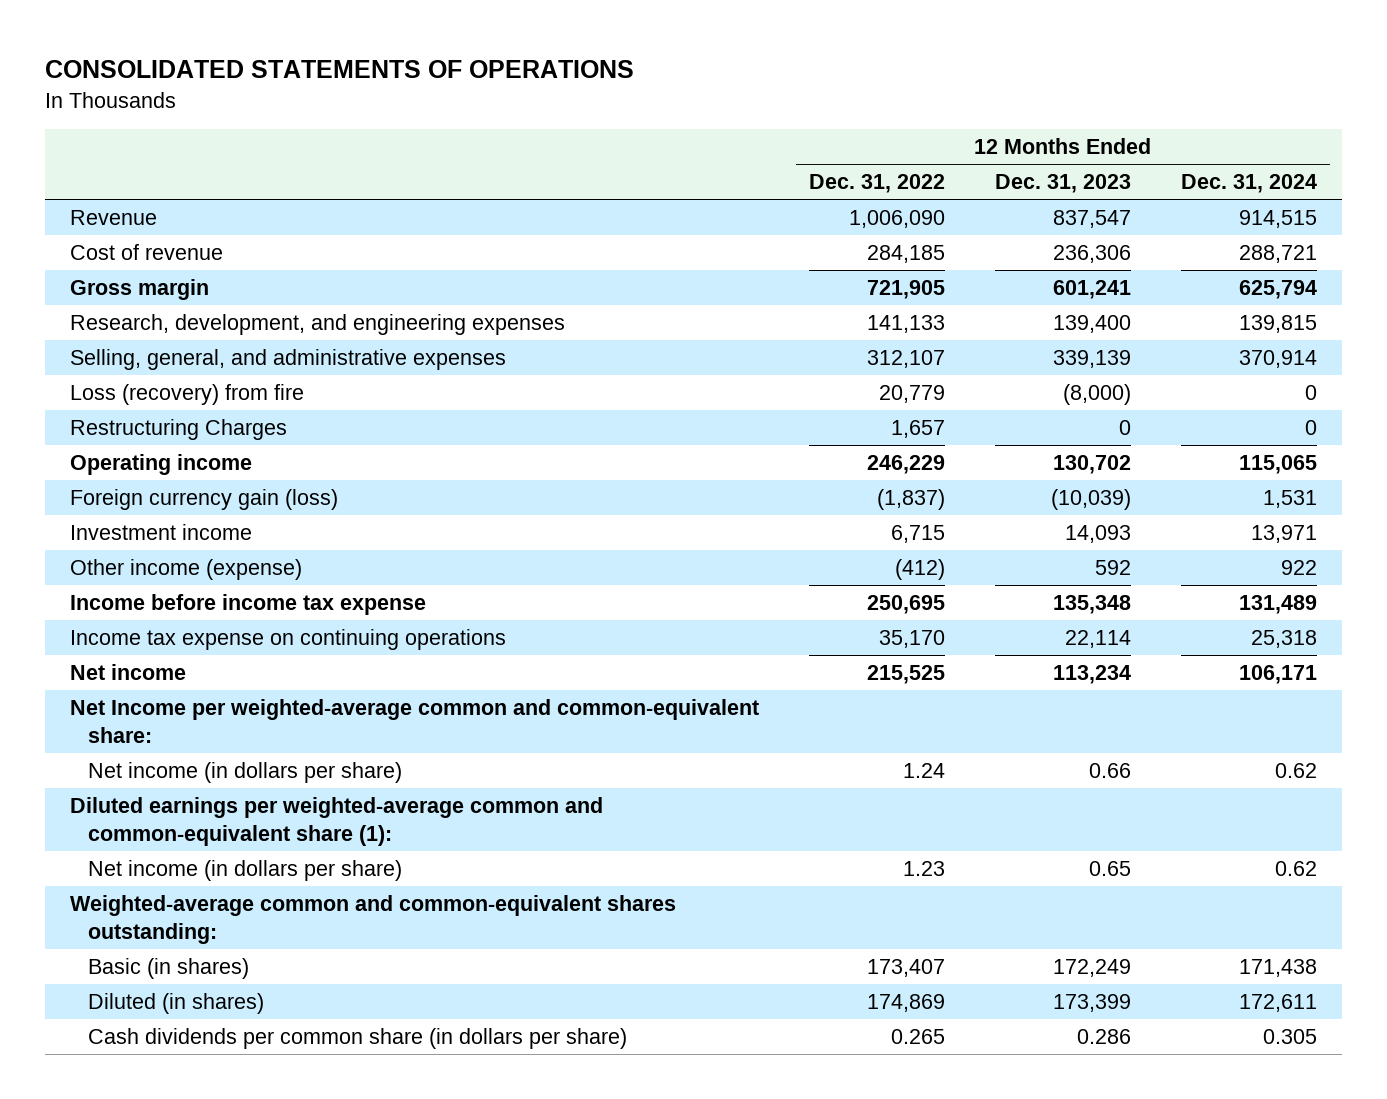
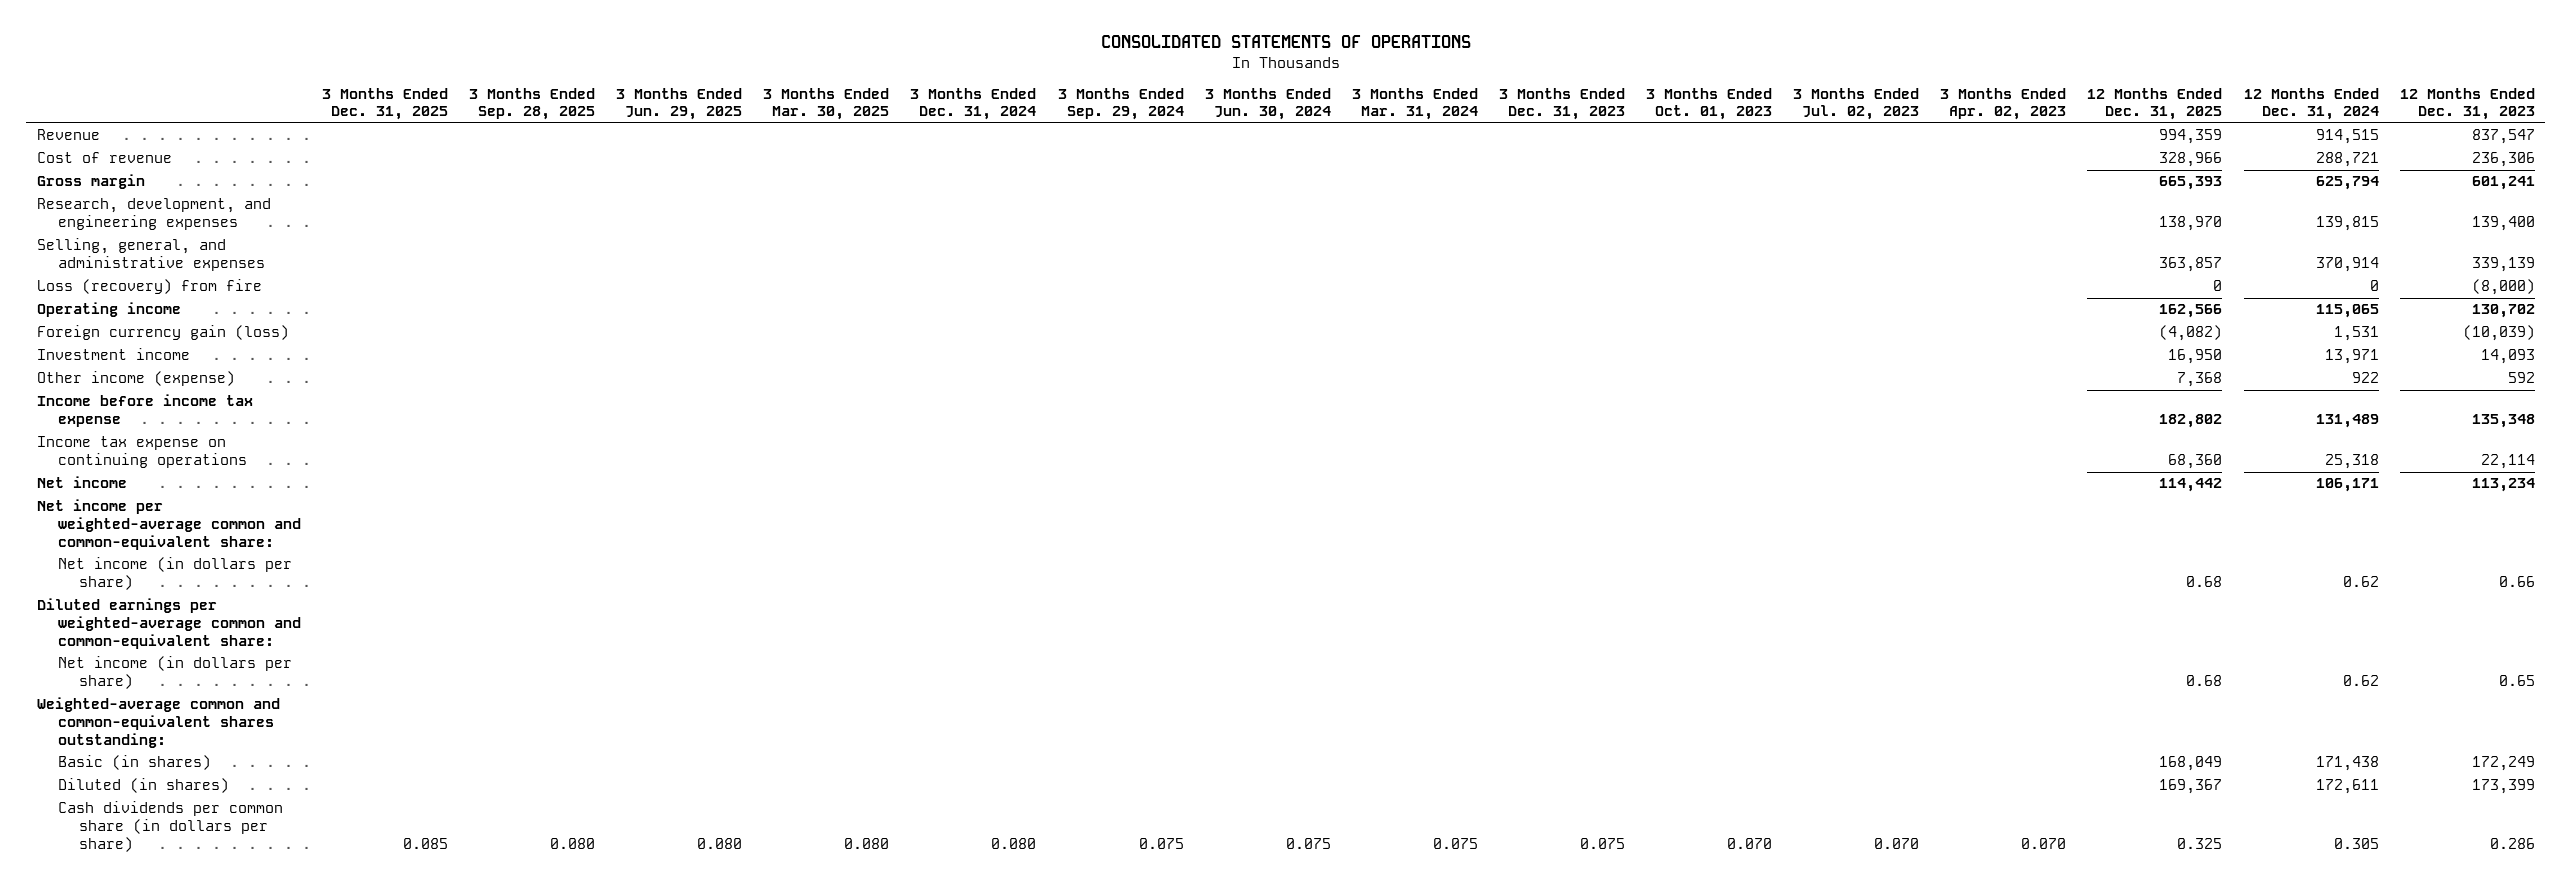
- | 12 Months Ended Dec. 31, 2022 | 12 Months Ended Dec. 31, 2023 | 12 Months Ended Dec. 31, 2024
+ | 3 Months Ended Dec. 31, 2025 | 3 Months Ended Sep. 28, 2025 | 3 Months Ended Jun. 29, 2025 | 3 Months Ended Mar. 30, 2025 | 3 Months Ended Dec. 31, 2024 | 3 Months Ended Sep. 29, 2024 | 3 Months Ended Jun. 30, 2024 | 3 Months Ended Mar. 31, 2024 | 3 Months Ended Dec. 31, 2023 | 3 Months Ended Oct. 01, 2023 | 3 Months Ended Jul. 02, 2023 | 3 Months Ended Apr. 02, 2023 | 12 Months Ended Dec. 31, 2025 | 12 Months Ended Dec. 31, 2024 | 12 Months Ended Dec. 31, 2023
- Restructuring Charges | 1,657 | 0 | 0
- Net Income per weighted-average common and common-equivalent share:
+ Net income per weighted-average common and common-equivalent share:
- Diluted earnings per weighted-average common and common-equivalent share (1):
+ Diluted earnings per weighted-average common and common-equivalent share:

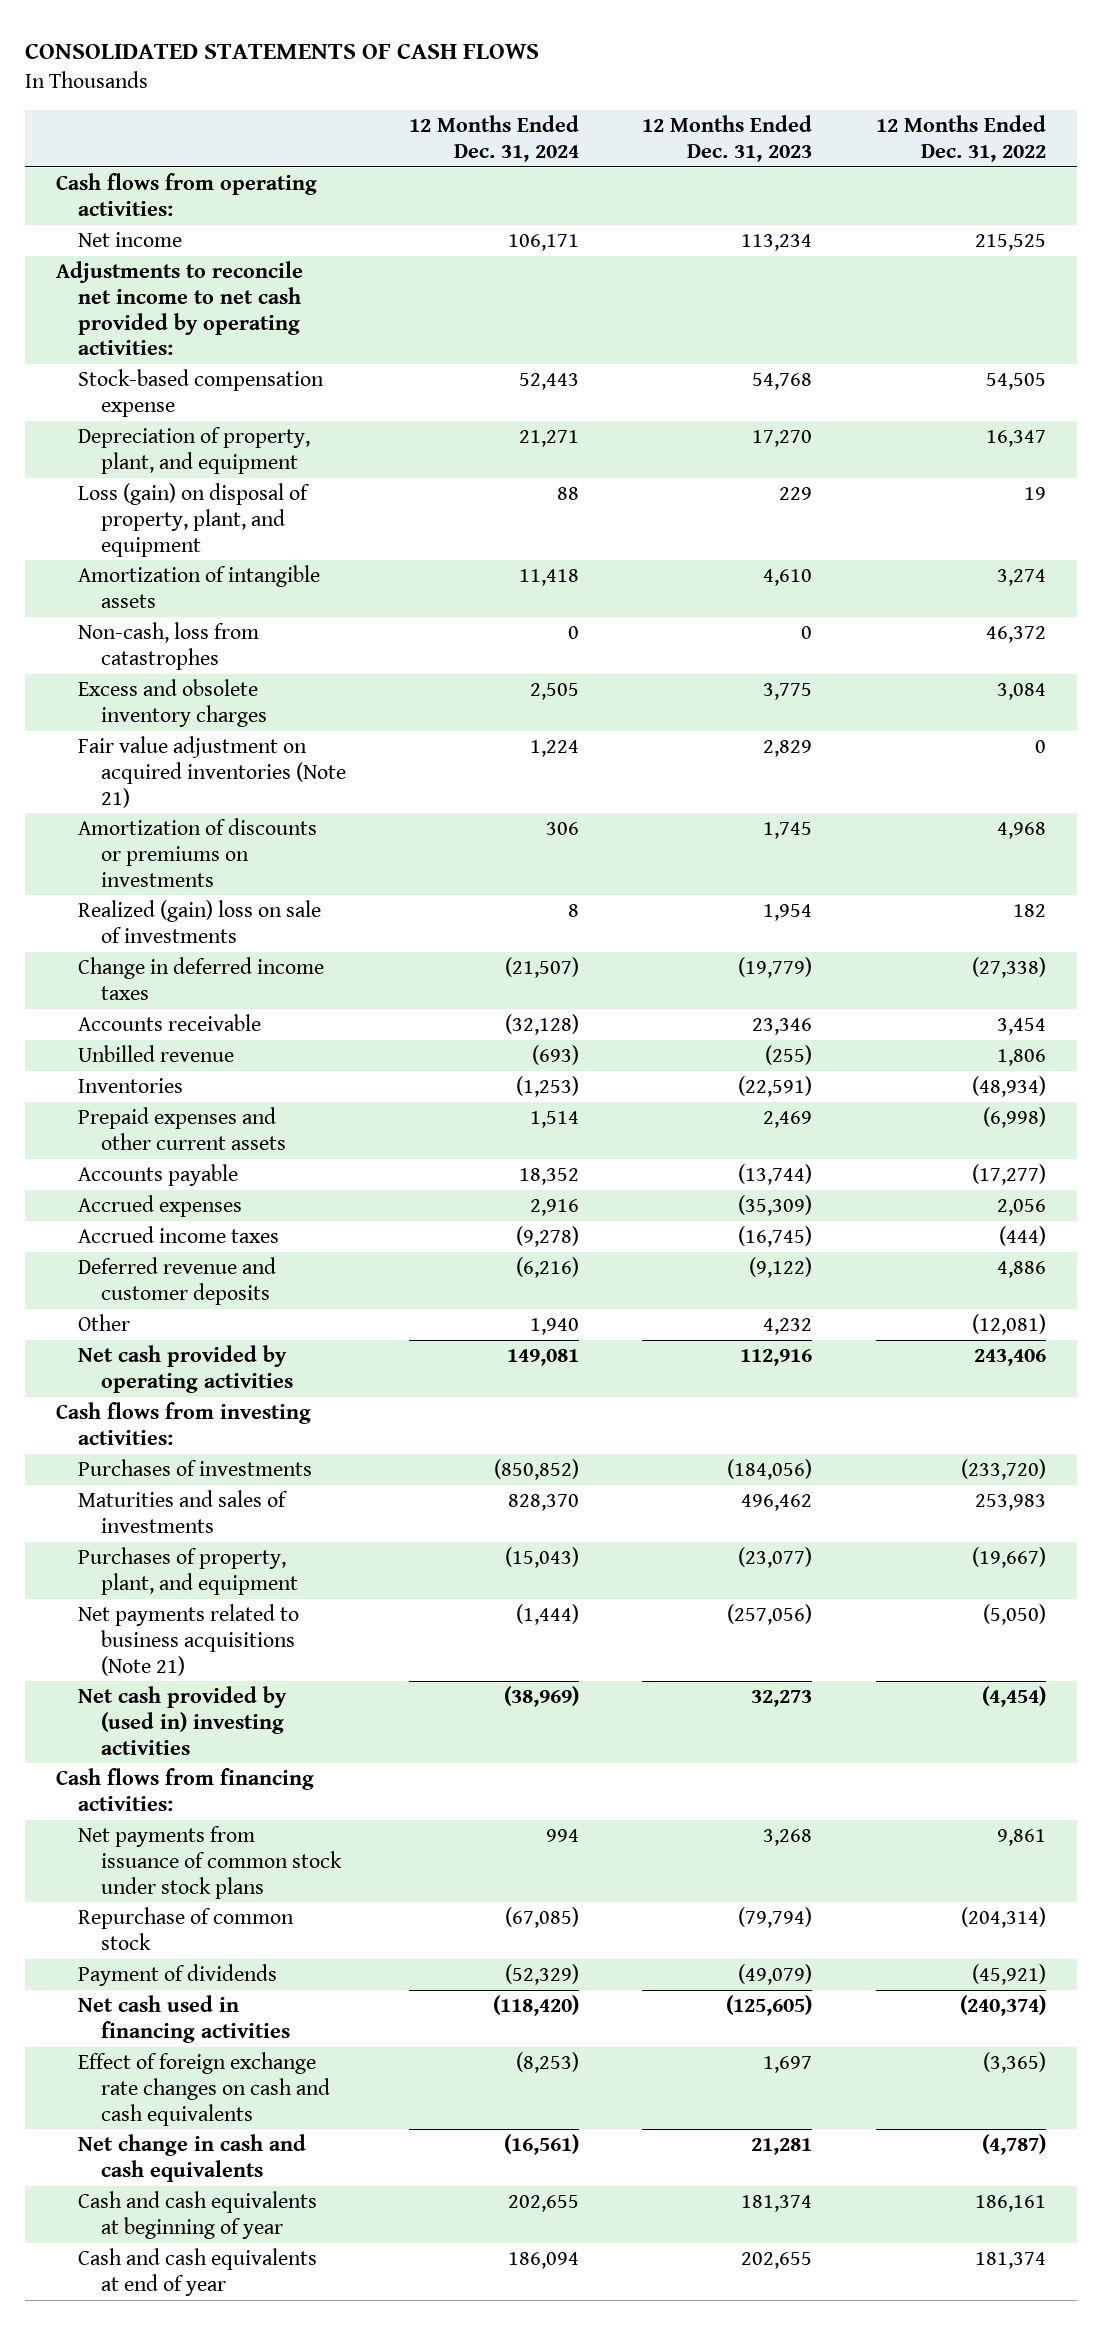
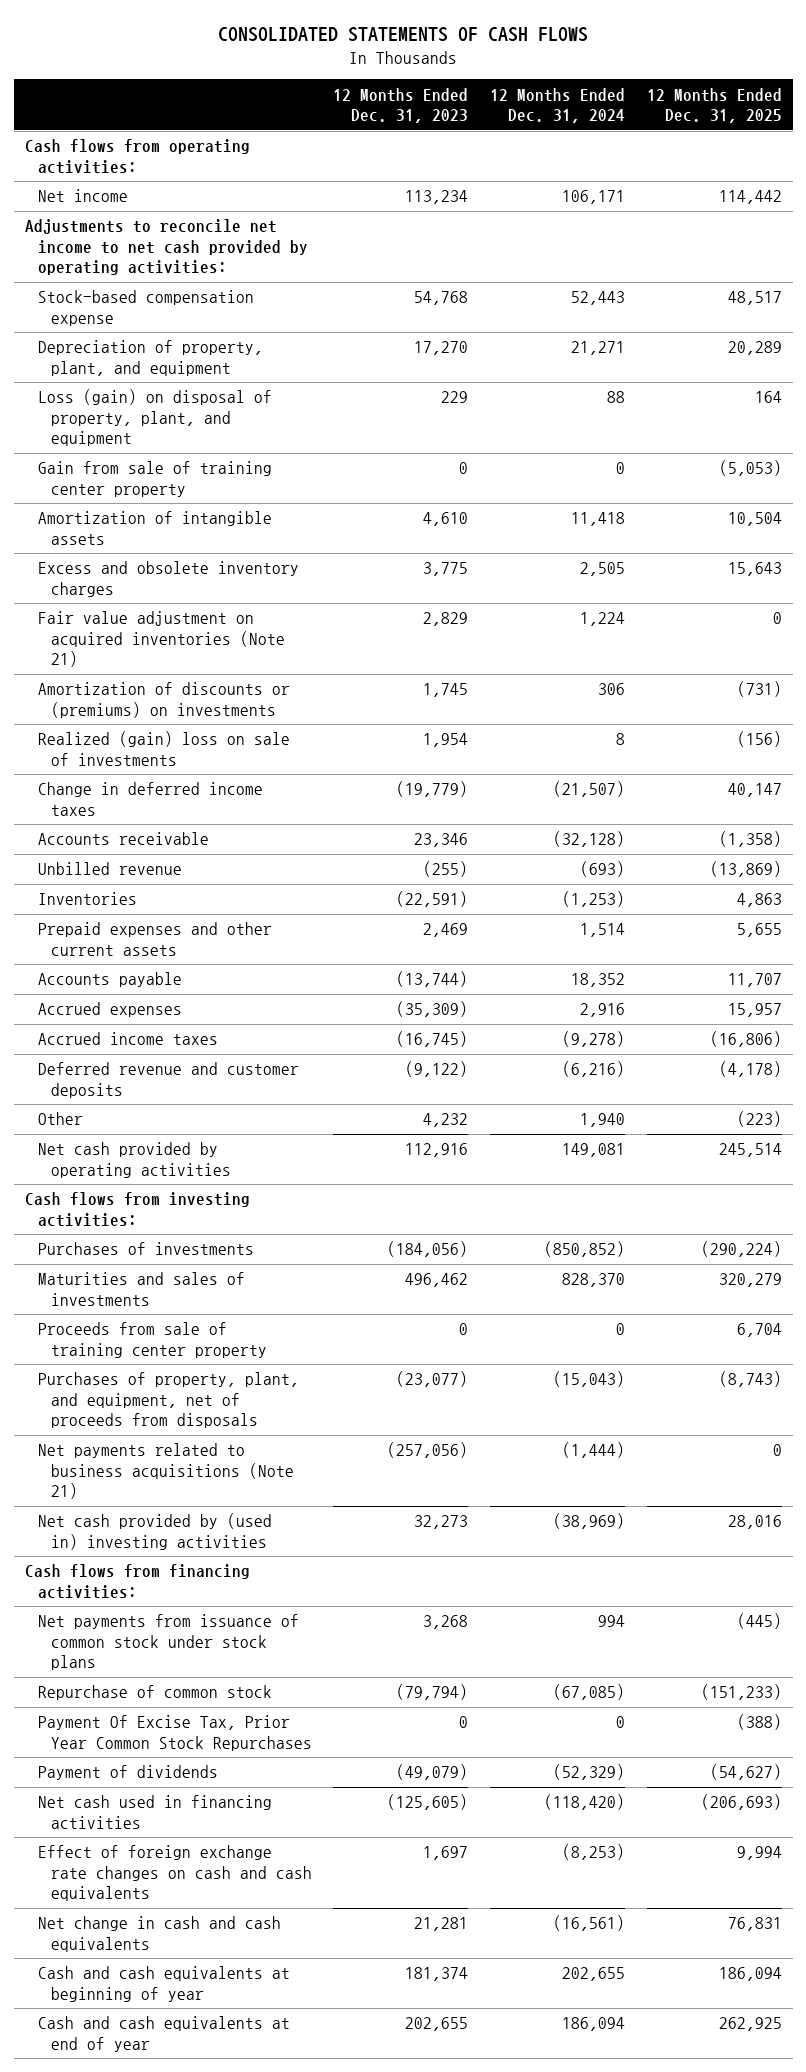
- | 12 Months Ended Dec. 31, 2024 | 12 Months Ended Dec. 31, 2023 | 12 Months Ended Dec. 31, 2022
+ | 12 Months Ended Dec. 31, 2023 | 12 Months Ended Dec. 31, 2024 | 12 Months Ended Dec. 31, 2025
+ Gain from sale of training center property | 0 | 0 | (5,053)
- Non-cash, loss from catastrophes | 0 | 0 | 46,372
- Amortization of discounts or premiums on investments | 306 | 1,745 | 4,968
+ Amortization of discounts or (premiums) on investments | 1,745 | 306 | (731)
- Purchases of property, plant, and equipment | (15,043) | (23,077) | (19,667)
+ Proceeds from sale of training center property | 0 | 0 | 6,704
+ Purchases of property, plant, and equipment, net of proceeds from disposals | (23,077) | (15,043) | (8,743)
+ Payment Of Excise Tax, Prior Year Common Stock Repurchases | 0 | 0 | (388)

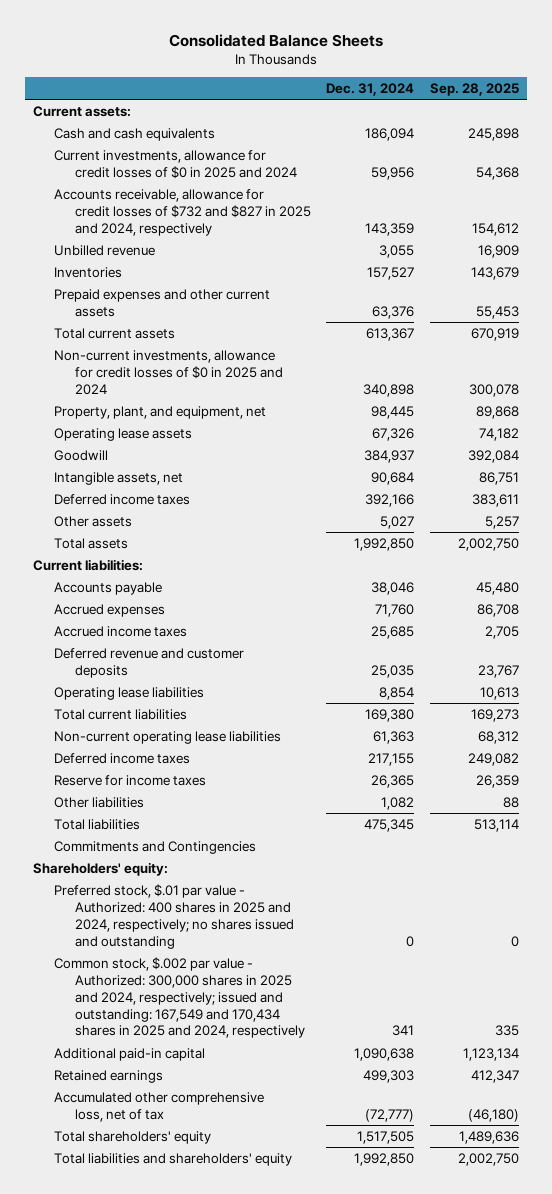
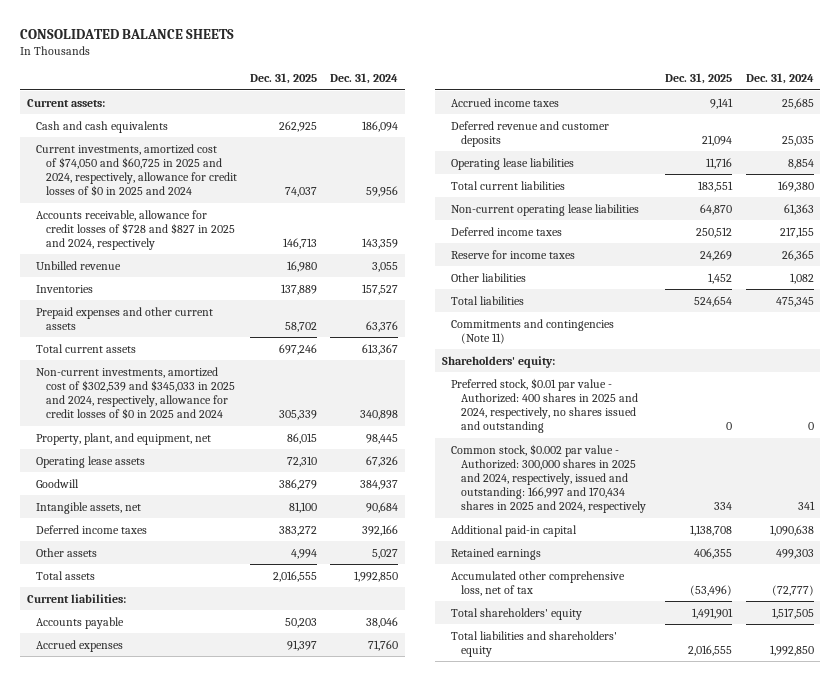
- Consolidated Balance Sheets
+ CONSOLIDATED BALANCE SHEETS
- | Dec. 31, 2024 | Sep. 28, 2025
+ | Dec. 31, 2025 | Dec. 31, 2024
- Current investments, allowance for credit losses of $0 in 2025 and 2024 | 59,956 | 54,368
- Accounts receivable, allowance for credit losses of $732 and $827 in 2025 and 2024, respectively | 143,359 | 154,612
+ Current investments, amortized cost of $74,050 and $60,725 in 2025 and 2024, respectively, allowance for credit losses of $0 in 2025 and 2024 | 74,037 | 59,956
+ Accounts receivable, allowance for credit losses of $728 and $827 in 2025 and 2024, respectively | 146,713 | 143,359
- Non-current investments, allowance for credit losses of $0 in 2025 and 2024 | 340,898 | 300,078
+ Non-current investments, amortized cost of $302,539 and $345,033 in 2025 and 2024, respectively, allowance for credit losses of $0 in 2025 and 2024 | 305,339 | 340,898
- Commitments and Contingencies
+ Commitments and contingencies (Note 11)
- Preferred stock, $.01 par value - Authorized: 400 shares in 2025 and 2024, respectively; no shares issued and outstanding | 0 | 0
- Common stock, $.002 par value - Authorized: 300,000 shares in 2025 and 2024, respectively; issued and outstanding: 167,549 and 170,434 shares in 2025 and 2024, respectively | 341 | 335
+ Preferred stock, $0.01 par value - Authorized: 400 shares in 2025 and 2024, respectively, no shares issued and outstanding | 0 | 0
+ Common stock, $0.002 par value - Authorized: 300,000 shares in 2025 and 2024, respectively, issued and outstanding: 166,997 and 170,434 shares in 2025 and 2024, respectively | 334 | 341

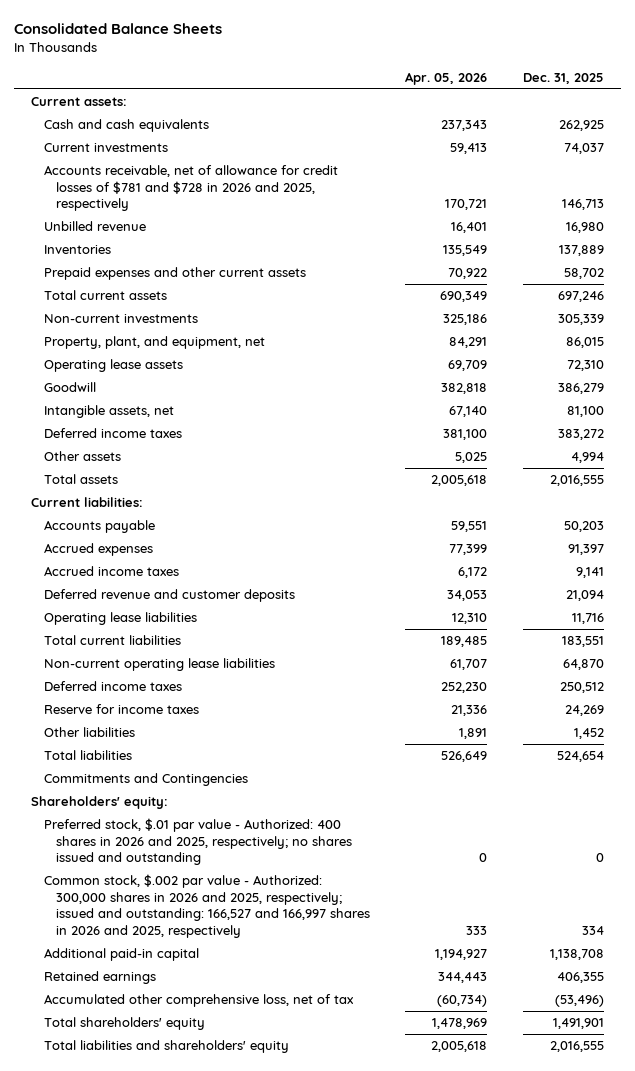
- CONSOLIDATED BALANCE SHEETS
+ Consolidated Balance Sheets
- | Dec. 31, 2025 | Dec. 31, 2024
+ | Apr. 05, 2026 | Dec. 31, 2025
- Current investments, amortized cost of $74,050 and $60,725 in 2025 and 2024, respectively, allowance for credit losses of $0 in 2025 and 2024 | 74,037 | 59,956
- Accounts receivable, allowance for credit losses of $728 and $827 in 2025 and 2024, respectively | 146,713 | 143,359
+ Current investments | 59,413 | 74,037
+ Accounts receivable, net of allowance for credit losses of $781 and $728 in 2026 and 2025, respectively | 170,721 | 146,713
- Non-current investments, amortized cost of $302,539 and $345,033 in 2025 and 2024, respectively, allowance for credit losses of $0 in 2025 and 2024 | 305,339 | 340,898
+ Non-current investments | 325,186 | 305,339
- Commitments and contingencies (Note 11)
+ Commitments and Contingencies
- Preferred stock, $0.01 par value - Authorized: 400 shares in 2025 and 2024, respectively, no shares issued and outstanding | 0 | 0
- Common stock, $0.002 par value - Authorized: 300,000 shares in 2025 and 2024, respectively, issued and outstanding: 166,997 and 170,434 shares in 2025 and 2024, respectively | 334 | 341
+ Preferred stock, $.01 par value - Authorized: 400 shares in 2026 and 2025, respectively; no shares issued and outstanding | 0 | 0
+ Common stock, $.002 par value - Authorized: 300,000 shares in 2026 and 2025, respectively; issued and outstanding: 166,527 and 166,997 shares in 2026 and 2025, respectively | 333 | 334

